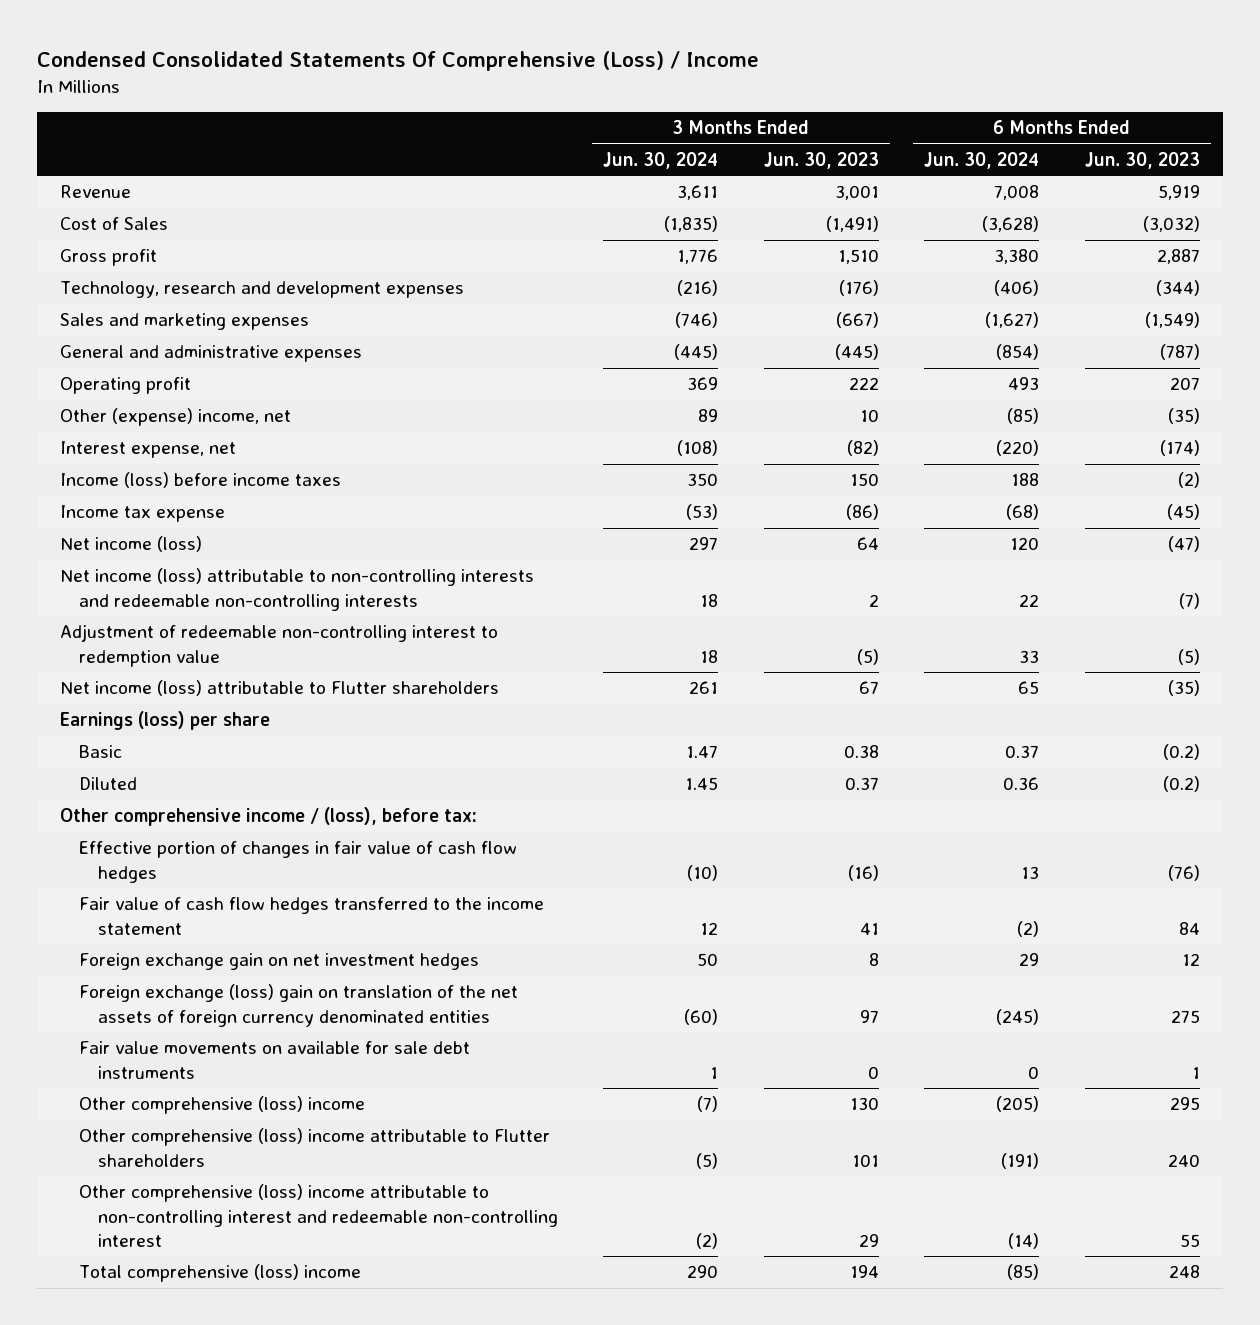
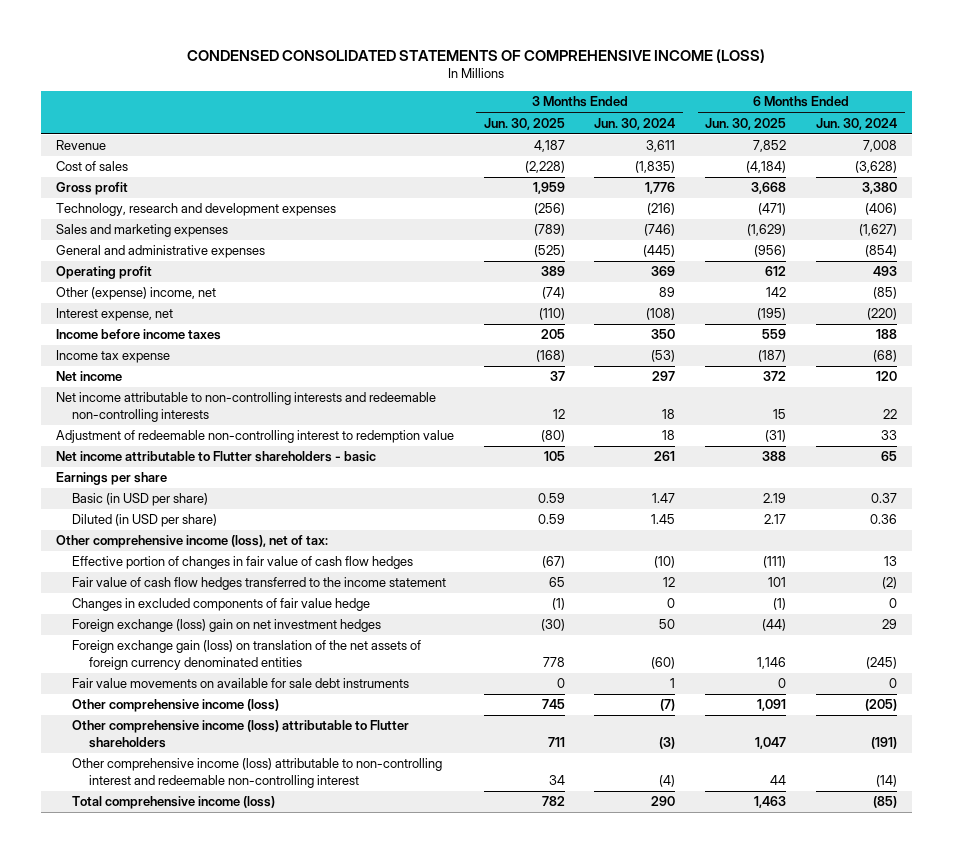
- Condensed Consolidated Statements Of Comprehensive (Loss) / Income
+ CONDENSED CONSOLIDATED STATEMENTS OF COMPREHENSIVE INCOME (LOSS)
- | 3 Months Ended Jun. 30, 2024 | 3 Months Ended Jun. 30, 2023 | 6 Months Ended Jun. 30, 2024 | 6 Months Ended Jun. 30, 2023
+ | 3 Months Ended Jun. 30, 2025 | 3 Months Ended Jun. 30, 2024 | 6 Months Ended Jun. 30, 2025 | 6 Months Ended Jun. 30, 2024
- Cost of Sales | (1,835) | (1,491) | (3,628) | (3,032)
+ Cost of sales | (2,228) | (1,835) | (4,184) | (3,628)
- Income (loss) before income taxes | 350 | 150 | 188 | (2)
+ Income before income taxes | 205 | 350 | 559 | 188
- Net income (loss) | 297 | 64 | 120 | (47)
- Net income (loss) attributable to non-controlling interests and redeemable non-controlling interests | 18 | 2 | 22 | (7)
+ Net income | 37 | 297 | 372 | 120
+ Net income attributable to non-controlling interests and redeemable non-controlling interests | 12 | 18 | 15 | 22
- Net income (loss) attributable to Flutter shareholders | 261 | 67 | 65 | (35)
- Earnings (loss) per share
- Basic | 1.47 | 0.38 | 0.37 | (0.2)
- Diluted | 1.45 | 0.37 | 0.36 | (0.2)
- Other comprehensive income / (loss), before tax:
+ Net income attributable to Flutter shareholders - basic | 105 | 261 | 388 | 65
+ Earnings per share
+ Basic (in USD per share) | 0.59 | 1.47 | 2.19 | 0.37
+ Diluted (in USD per share) | 0.59 | 1.45 | 2.17 | 0.36
+ Other comprehensive income (loss), net of tax:
- Foreign exchange gain on net investment hedges | 50 | 8 | 29 | 12
- Foreign exchange (loss) gain on translation of the net assets of foreign currency denominated entities | (60) | 97 | (245) | 275
+ Changes in excluded components of fair value hedge | (1) | 0 | (1) | 0
+ Foreign exchange (loss) gain on net investment hedges | (30) | 50 | (44) | 29
+ Foreign exchange gain (loss) on translation of the net assets of foreign currency denominated entities | 778 | (60) | 1,146 | (245)
- Other comprehensive (loss) income | (7) | 130 | (205) | 295
- Other comprehensive (loss) income attributable to Flutter shareholders | (5) | 101 | (191) | 240
- Other comprehensive (loss) income attributable to non-controlling interest and redeemable non-controlling interest | (2) | 29 | (14) | 55
- Total comprehensive (loss) income | 290 | 194 | (85) | 248
+ Other comprehensive income (loss) | 745 | (7) | 1,091 | (205)
+ Other comprehensive income (loss) attributable to Flutter shareholders | 711 | (3) | 1,047 | (191)
+ Other comprehensive income (loss) attributable to non-controlling interest and redeemable non-controlling interest | 34 | (4) | 44 | (14)
+ Total comprehensive income (loss) | 782 | 290 | 1,463 | (85)

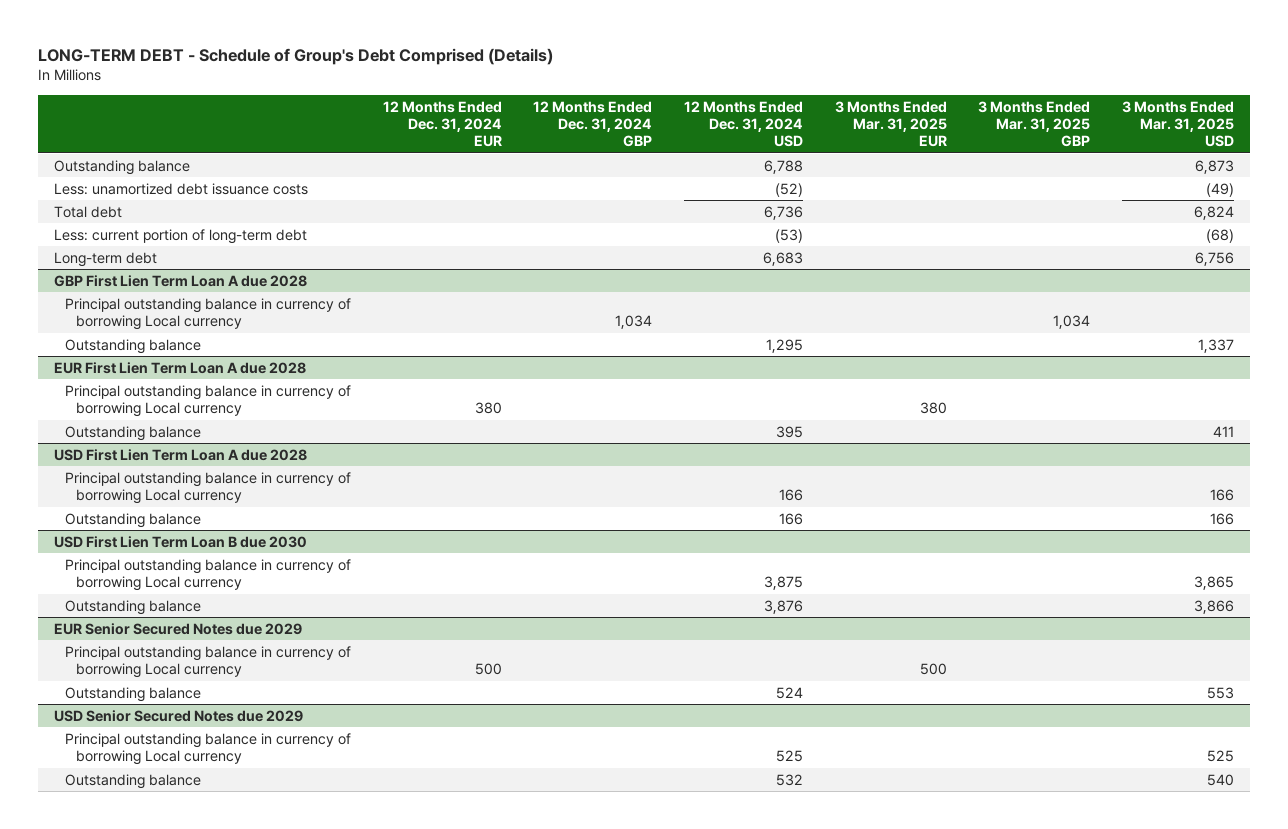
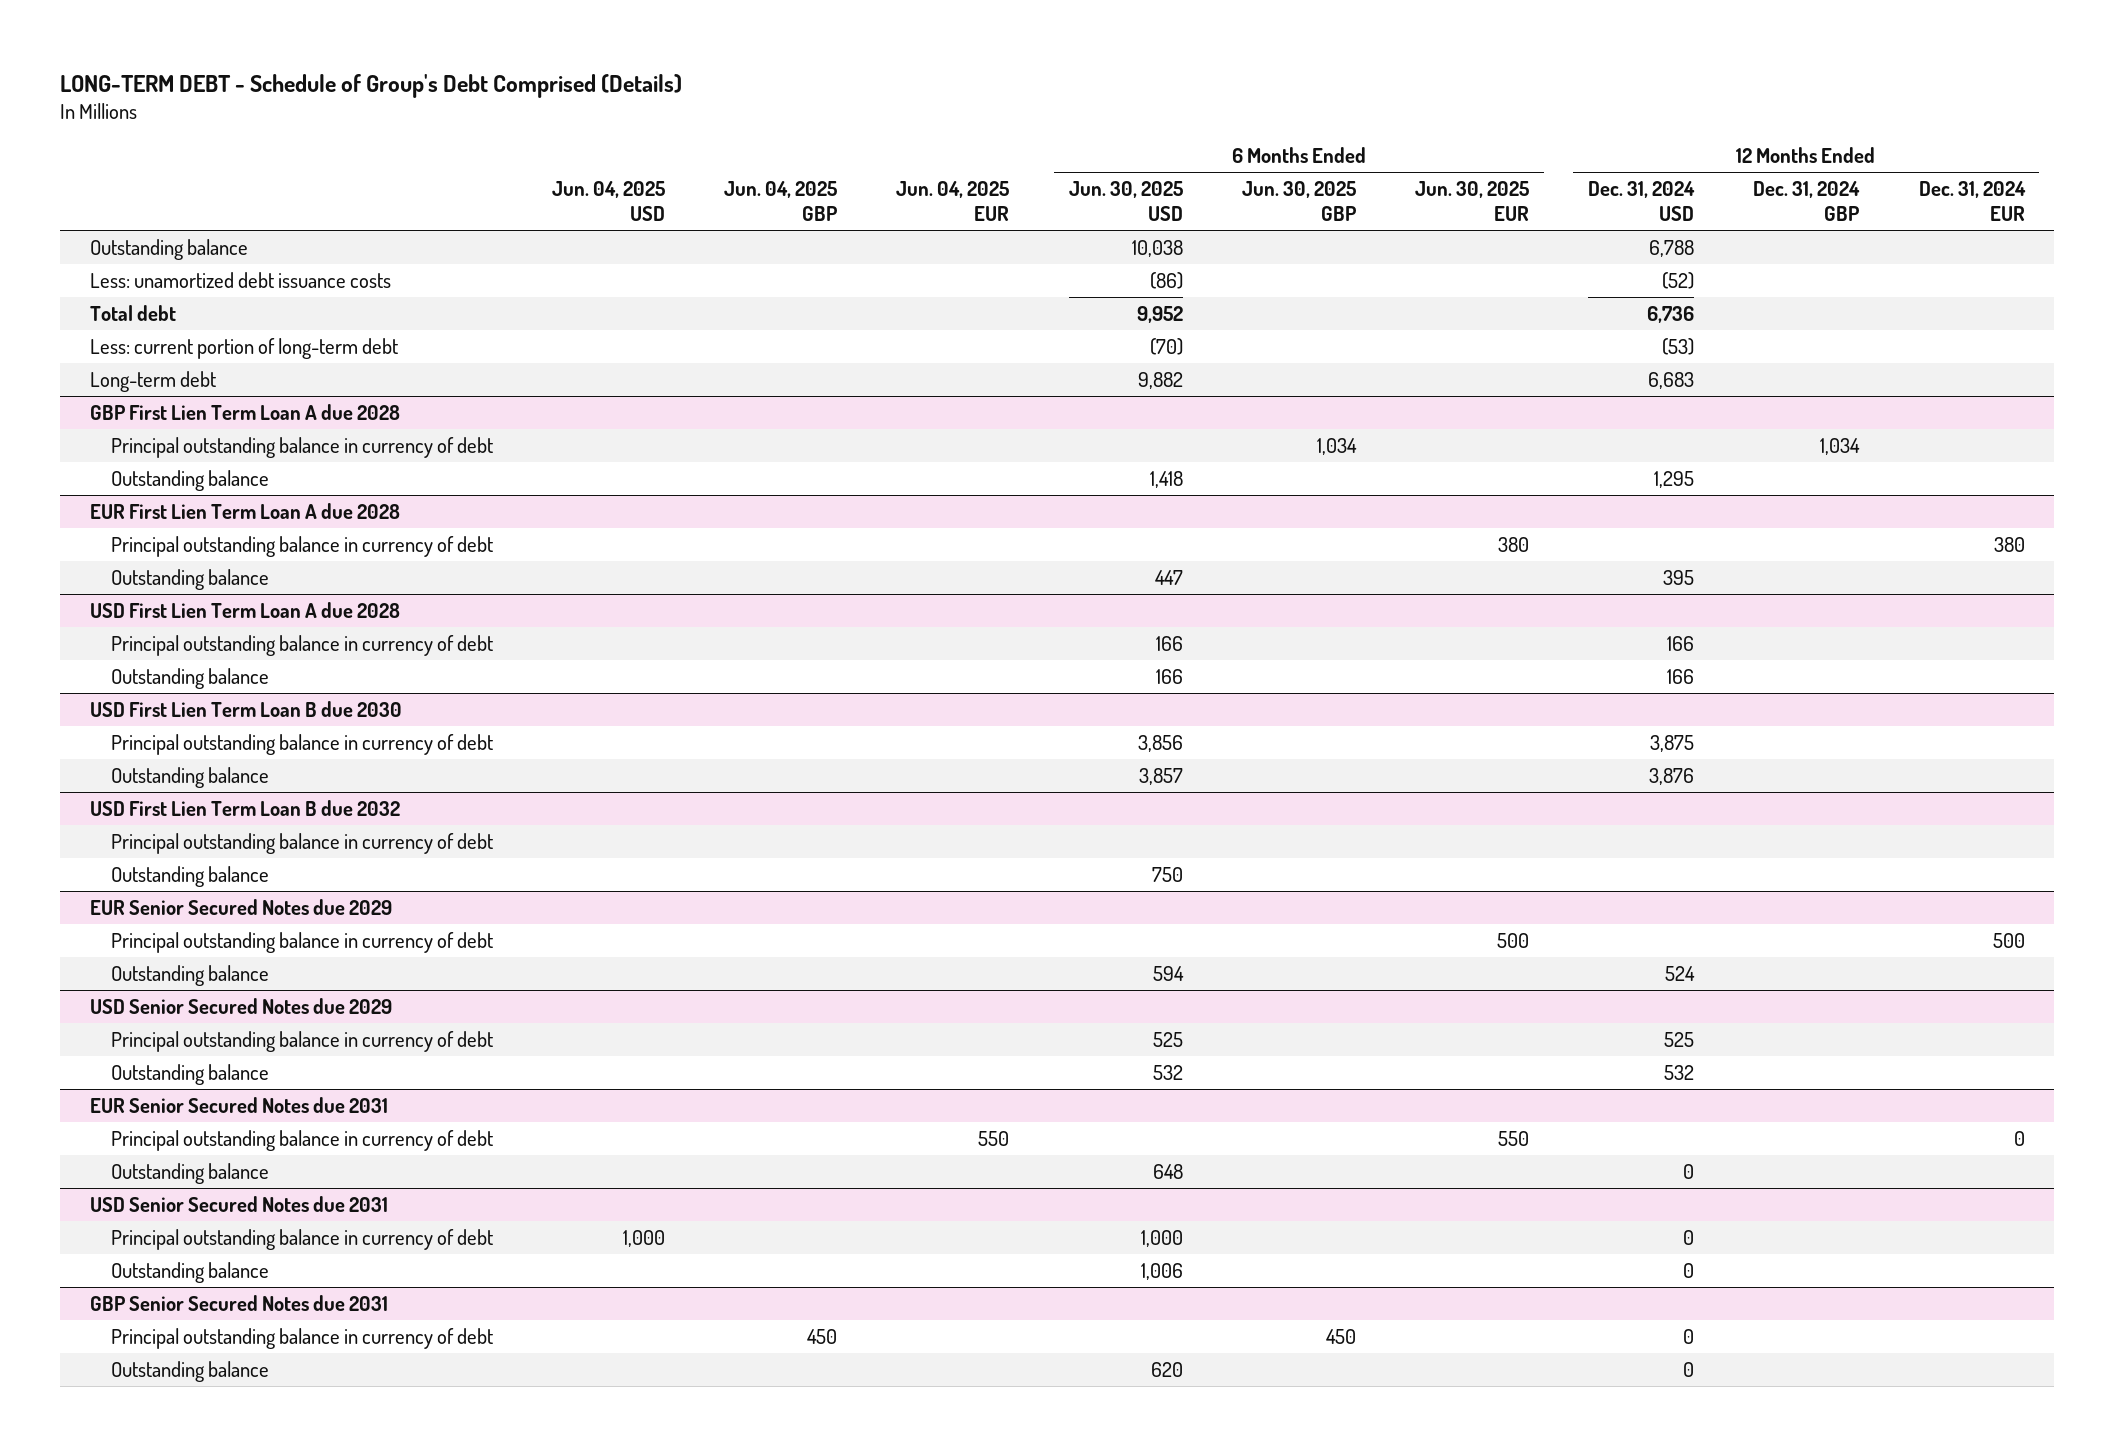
- | 12 Months Ended Dec. 31, 2024 EUR | 12 Months Ended Dec. 31, 2024 GBP | 12 Months Ended Dec. 31, 2024 USD | 3 Months Ended Mar. 31, 2025 EUR | 3 Months Ended Mar. 31, 2025 GBP | 3 Months Ended Mar. 31, 2025 USD
+ | Jun. 04, 2025 USD | Jun. 04, 2025 GBP | Jun. 04, 2025 EUR | 6 Months Ended Jun. 30, 2025 USD | 6 Months Ended Jun. 30, 2025 GBP | 6 Months Ended Jun. 30, 2025 EUR | 12 Months Ended Dec. 31, 2024 USD | 12 Months Ended Dec. 31, 2024 GBP | 12 Months Ended Dec. 31, 2024 EUR
@ GBP First Lien Term Loan A due 2028
- Principal outstanding balance in currency of borrowing Local currency | | 1,034 | | | 1,034 |
+ Principal outstanding balance in currency of debt | | | | | 1,034 | | | 1,034 |
@ EUR First Lien Term Loan A due 2028
- Principal outstanding balance in currency of borrowing Local currency | 380 | | | 380 | |
+ Principal outstanding balance in currency of debt | | | | | | 380 | | | 380
@ USD First Lien Term Loan A due 2028
- Principal outstanding balance in currency of borrowing Local currency | | | 166 | | | 166
+ Principal outstanding balance in currency of debt | | | | 166 | | | 166 | |
@ USD First Lien Term Loan B due 2030
- Principal outstanding balance in currency of borrowing Local currency | | | 3,875 | | | 3,865
+ Principal outstanding balance in currency of debt | | | | 3,856 | | | 3,875 | |
+ USD First Lien Term Loan B due 2032
+ Principal outstanding balance in currency of debt
+ Outstanding balance | | | | 750 | | | | |
@ EUR Senior Secured Notes due 2029
- Principal outstanding balance in currency of borrowing Local currency | 500 | | | 500 | |
+ Principal outstanding balance in currency of debt | | | | | | 500 | | | 500
@ USD Senior Secured Notes due 2029
- Principal outstanding balance in currency of borrowing Local currency | | | 525 | | | 525
+ Principal outstanding balance in currency of debt | | | | 525 | | | 525 | |
+ EUR Senior Secured Notes due 2031
+ Principal outstanding balance in currency of debt | | | 550 | | | 550 | | | 0
+ Outstanding balance | | | | 648 | | | 0 | |
+ USD Senior Secured Notes due 2031
+ Principal outstanding balance in currency of debt | 1,000 | | | 1,000 | | | 0 | |
+ Outstanding balance | | | | 1,006 | | | 0 | |
+ GBP Senior Secured Notes due 2031
+ Principal outstanding balance in currency of debt | | 450 | | | 450 | | 0 | |
+ Outstanding balance | | | | 620 | | | 0 | |

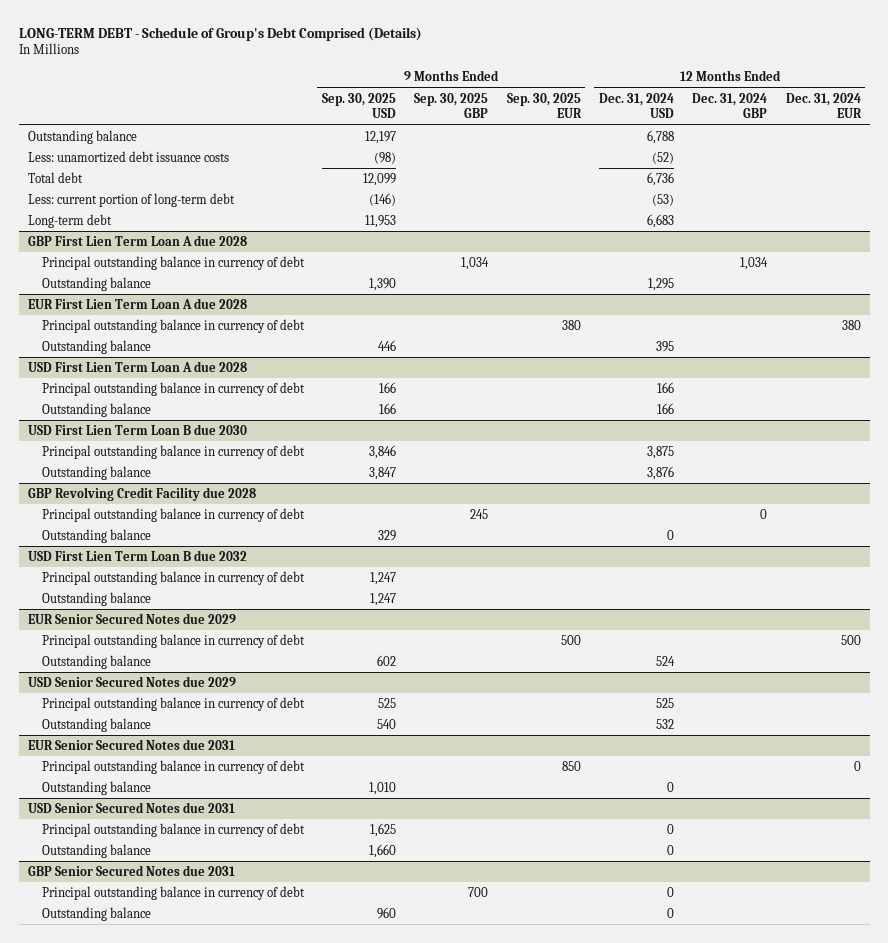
- | Jun. 04, 2025 USD | Jun. 04, 2025 GBP | Jun. 04, 2025 EUR | 6 Months Ended Jun. 30, 2025 USD | 6 Months Ended Jun. 30, 2025 GBP | 6 Months Ended Jun. 30, 2025 EUR | 12 Months Ended Dec. 31, 2024 USD | 12 Months Ended Dec. 31, 2024 GBP | 12 Months Ended Dec. 31, 2024 EUR
+ | 9 Months Ended Sep. 30, 2025 USD | 9 Months Ended Sep. 30, 2025 GBP | 9 Months Ended Sep. 30, 2025 EUR | 12 Months Ended Dec. 31, 2024 USD | 12 Months Ended Dec. 31, 2024 GBP | 12 Months Ended Dec. 31, 2024 EUR
+ GBP Revolving Credit Facility due 2028
+ Principal outstanding balance in currency of debt | | 245 | | | 0 |
+ Outstanding balance | 329 | | | 0 | |

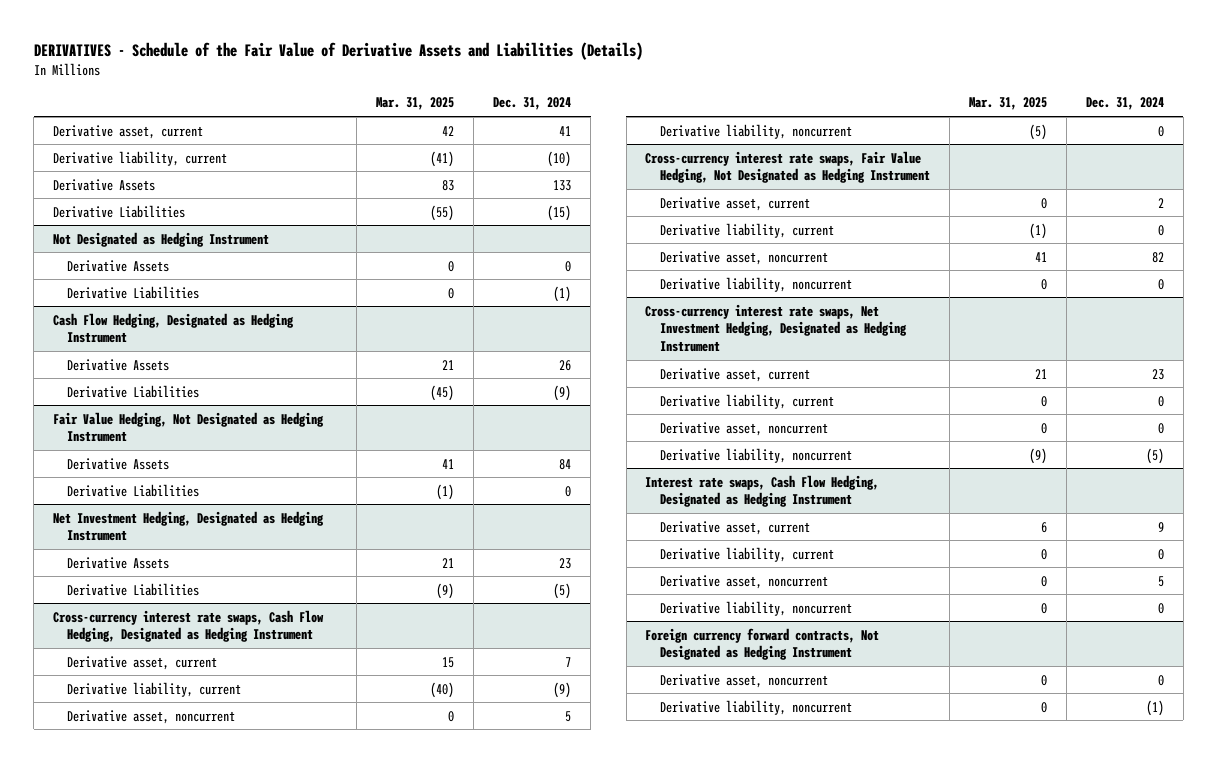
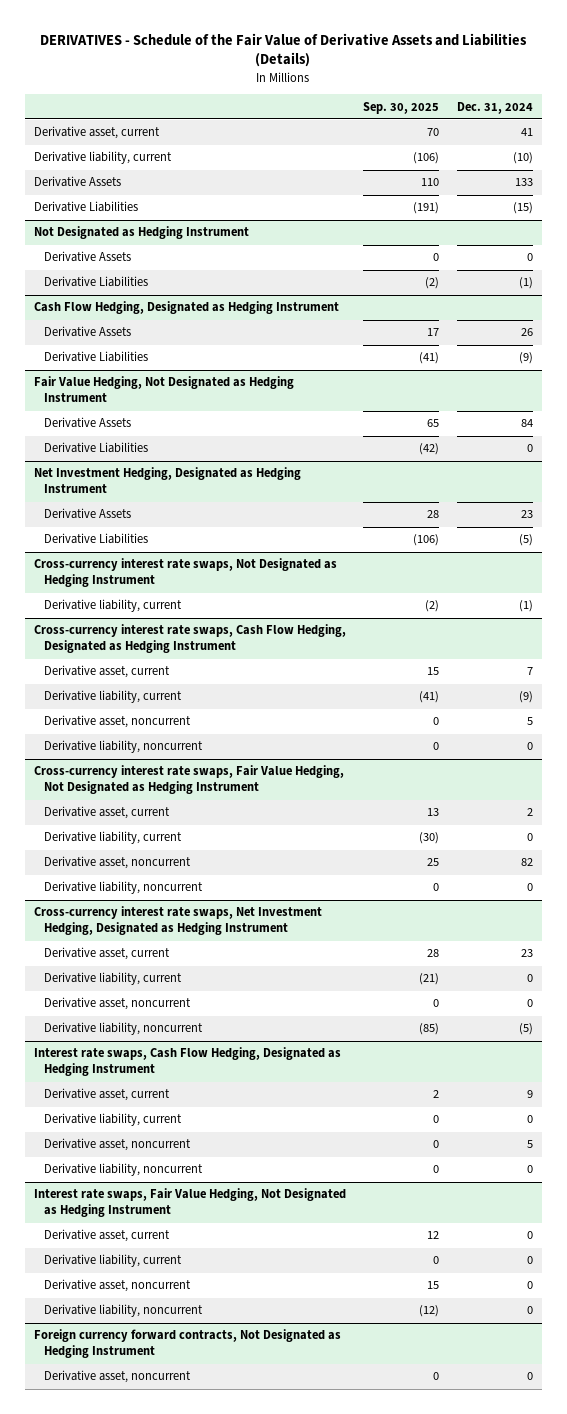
- | Mar. 31, 2025 | Dec. 31, 2024
+ | Sep. 30, 2025 | Dec. 31, 2024
+ Cross-currency interest rate swaps, Not Designated as Hedging Instrument
+ Derivative liability, current | (2) | (1)
+ Interest rate swaps, Fair Value Hedging, Not Designated as Hedging Instrument
+ Derivative asset, current | 12 | 0
+ Derivative liability, current | 0 | 0
+ Derivative asset, noncurrent | 15 | 0
+ Derivative liability, noncurrent | (12) | 0
@ Foreign currency forward contracts, Not Designated as Hedging Instrument
- Derivative liability, noncurrent | 0 | (1)

